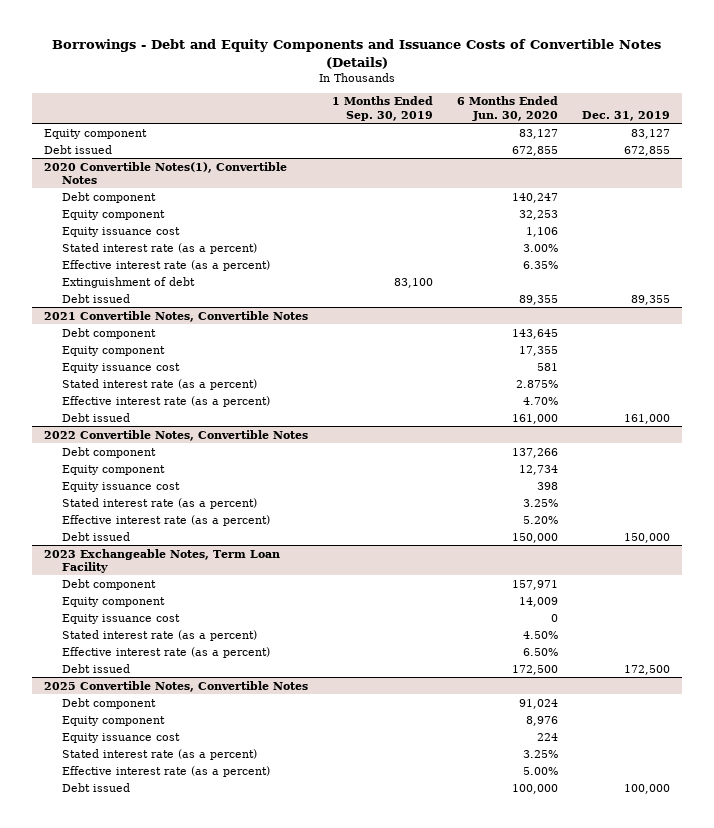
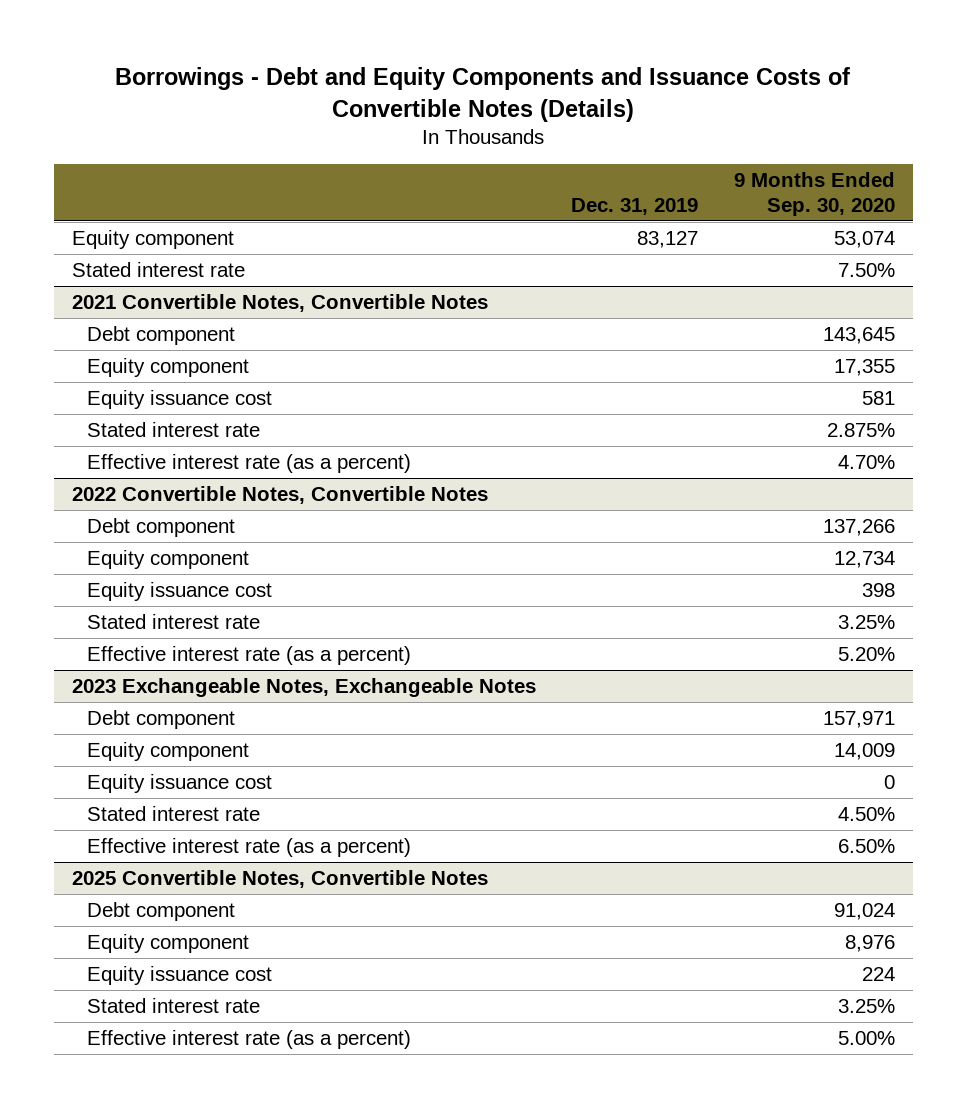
- | 1 Months Ended Sep. 30, 2019 | 6 Months Ended Jun. 30, 2020 | Dec. 31, 2019
+ | Dec. 31, 2019 | 9 Months Ended Sep. 30, 2020
- Debt issued | | 672,855 | 672,855
- 2020 Convertible Notes(1), Convertible Notes
- Debt component | | 140,247 |
- Equity component | | 32,253 |
- Equity issuance cost | | 1,106 |
- Stated interest rate (as a percent) | | 3.00% |
- Effective interest rate (as a percent) | | 6.35% |
- Extinguishment of debt | 83,100 | |
- Debt issued | | 89,355 | 89,355
+ Stated interest rate | | 7.50%
@ 2021 Convertible Notes, Convertible Notes
- Stated interest rate (as a percent) | | 2.875% |
+ Stated interest rate | | 2.875%
- Debt issued | | 161,000 | 161,000
@ 2022 Convertible Notes, Convertible Notes
- Stated interest rate (as a percent) | | 3.25% |
+ Stated interest rate | | 3.25%
- Debt issued | | 150,000 | 150,000
- 2023 Exchangeable Notes, Term Loan Facility
+ 2023 Exchangeable Notes, Exchangeable Notes
- Stated interest rate (as a percent) | | 4.50% |
+ Stated interest rate | | 4.50%
- Debt issued | | 172,500 | 172,500
@ 2025 Convertible Notes, Convertible Notes
- Stated interest rate (as a percent) | | 3.25% |
+ Stated interest rate | | 3.25%
- Debt issued | | 100,000 | 100,000

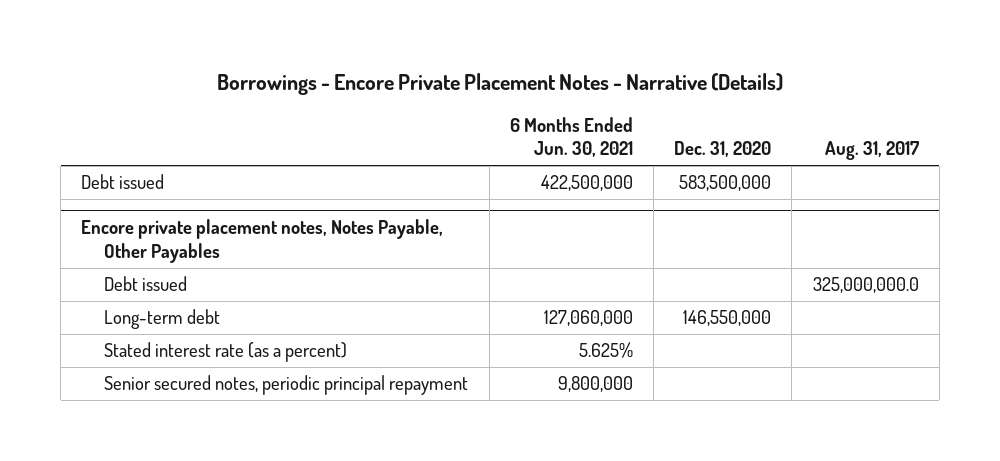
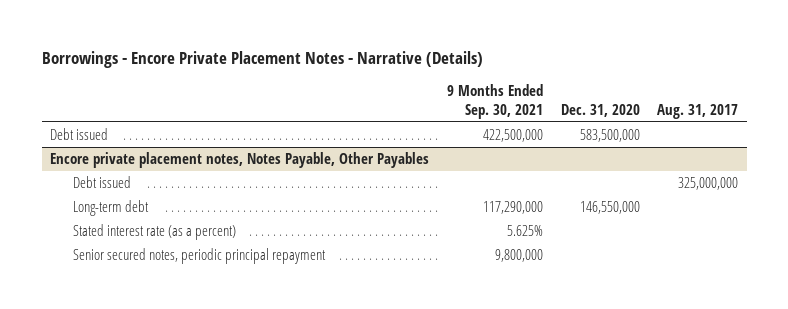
- | 6 Months Ended Jun. 30, 2021 | Dec. 31, 2020 | Aug. 31, 2017
+ | 9 Months Ended Sep. 30, 2021 | Dec. 31, 2020 | Aug. 31, 2017
@ Encore private placement notes, Notes Payable, Other Payables
- Debt issued | | | 325,000,000.0
+ Debt issued | | | 325,000,000

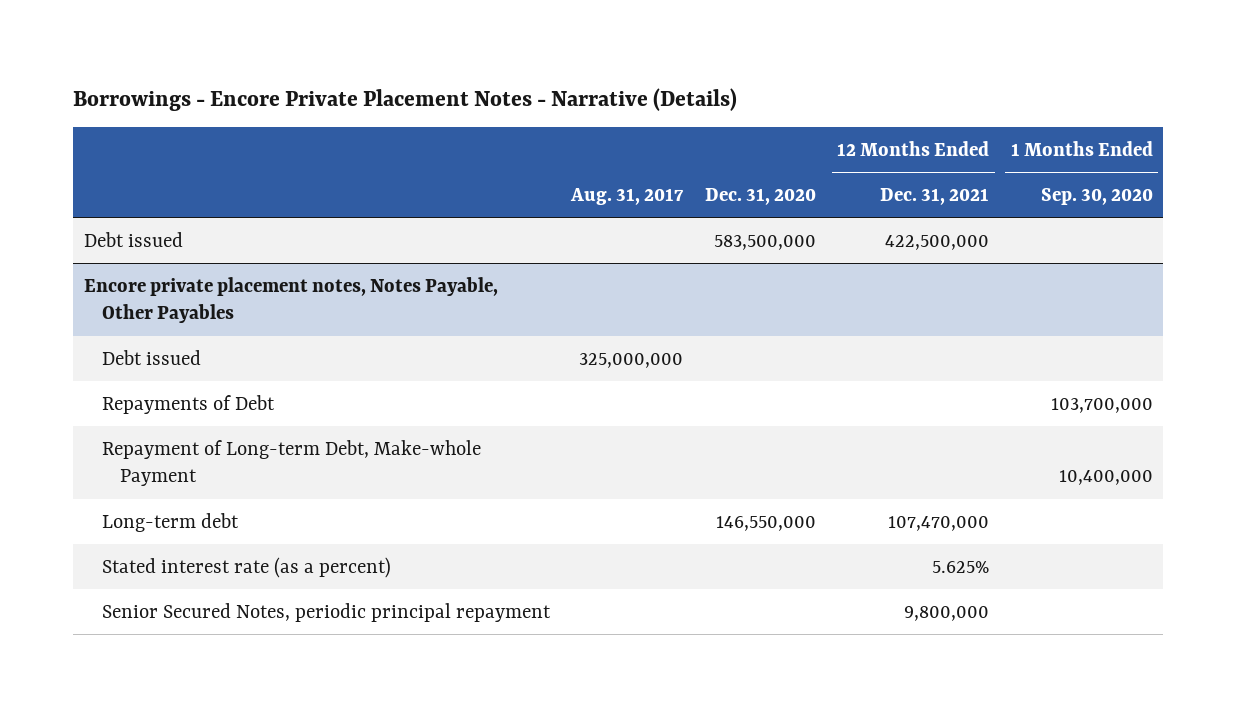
- | 9 Months Ended Sep. 30, 2021 | Dec. 31, 2020 | Aug. 31, 2017
+ | Aug. 31, 2017 | Dec. 31, 2020 | 12 Months Ended Dec. 31, 2021 | 1 Months Ended Sep. 30, 2020
@ Encore private placement notes, Notes Payable, Other Payables
+ Repayments of Debt | | | | 103,700,000
+ Repayment of Long-term Debt, Make-whole Payment | | | | 10,400,000
- Senior secured notes, periodic principal repayment | 9,800,000 | |
+ Senior Secured Notes, periodic principal repayment | | | 9,800,000 |

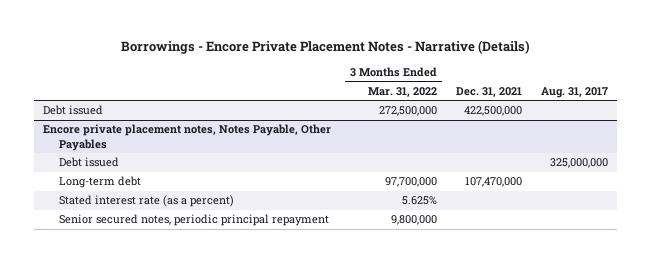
- | Aug. 31, 2017 | Dec. 31, 2020 | 12 Months Ended Dec. 31, 2021 | 1 Months Ended Sep. 30, 2020
+ | 3 Months Ended Mar. 31, 2022 | Dec. 31, 2021 | Aug. 31, 2017
@ Encore private placement notes, Notes Payable, Other Payables
- Repayments of Debt | | | | 103,700,000
- Repayment of Long-term Debt, Make-whole Payment | | | | 10,400,000
- Senior Secured Notes, periodic principal repayment | | | 9,800,000 |
+ Senior secured notes, periodic principal repayment | 9,800,000 | |

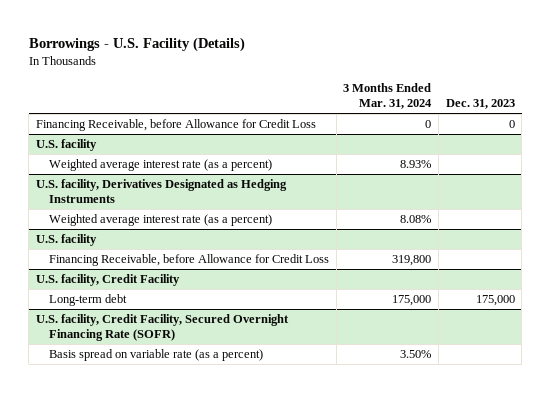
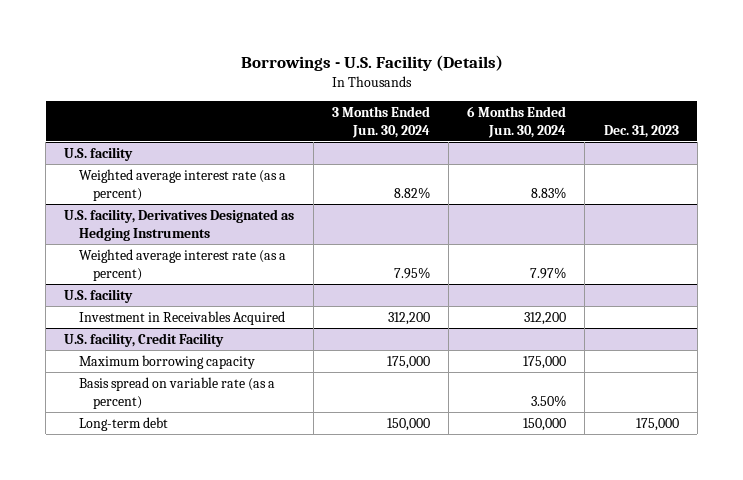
- | 3 Months Ended Mar. 31, 2024 | Dec. 31, 2023
+ | 3 Months Ended Jun. 30, 2024 | 6 Months Ended Jun. 30, 2024 | Dec. 31, 2023
- Financing Receivable, before Allowance for Credit Loss | 0 | 0
@ U.S. facility
- Financing Receivable, before Allowance for Credit Loss | 319,800 |
+ Investment in Receivables Acquired | 312,200 | 312,200 |
@ U.S. facility, Credit Facility
+ Maximum borrowing capacity | 175,000 | 175,000 |
+ Basis spread on variable rate (as a percent) | | 3.50% |
- U.S. facility, Credit Facility, Secured Overnight Financing Rate (SOFR)
- Basis spread on variable rate (as a percent) | 3.50% |

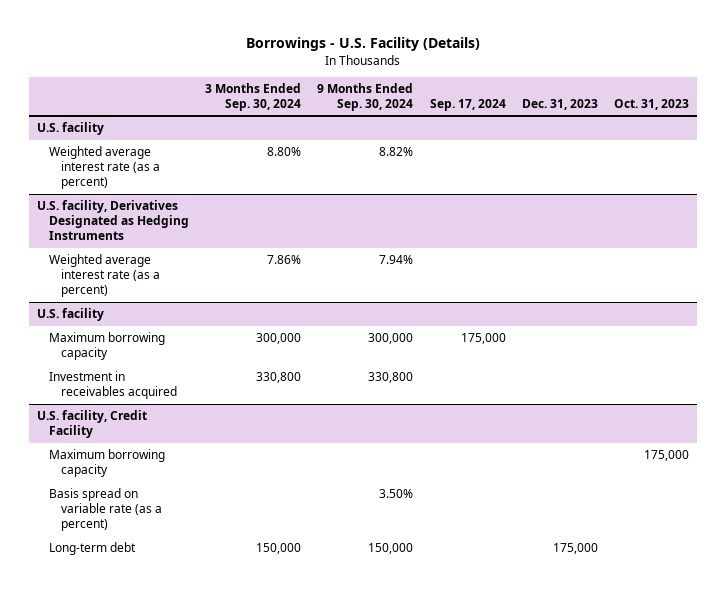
- | 3 Months Ended Jun. 30, 2024 | 6 Months Ended Jun. 30, 2024 | Dec. 31, 2023
+ | 3 Months Ended Sep. 30, 2024 | 9 Months Ended Sep. 30, 2024 | Sep. 17, 2024 | Dec. 31, 2023 | Oct. 31, 2023
@ U.S. facility
- Investment in Receivables Acquired | 312,200 | 312,200 |
+ Maximum borrowing capacity | 300,000 | 300,000 | 175,000 | |
+ Investment in receivables acquired | 330,800 | 330,800 | | |

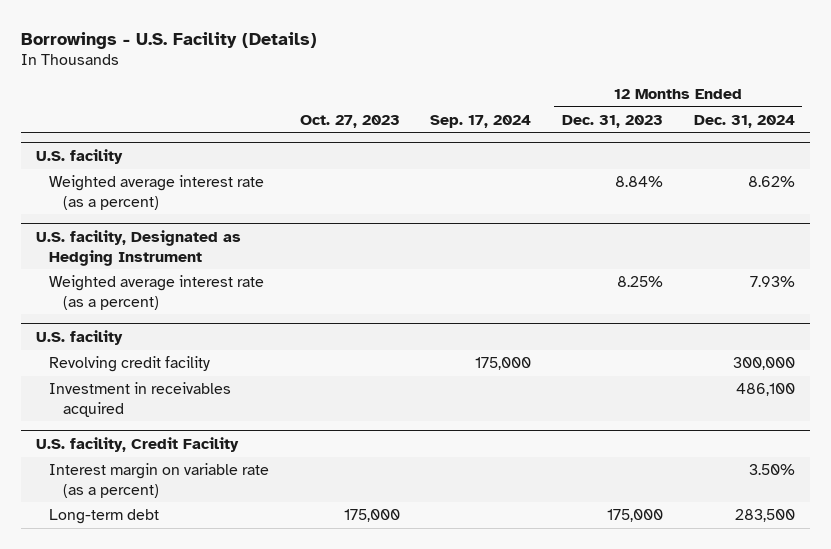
- | 3 Months Ended Sep. 30, 2024 | 9 Months Ended Sep. 30, 2024 | Sep. 17, 2024 | Dec. 31, 2023 | Oct. 31, 2023
+ | Oct. 27, 2023 | Sep. 17, 2024 | 12 Months Ended Dec. 31, 2023 | 12 Months Ended Dec. 31, 2024
- U.S. facility, Derivatives Designated as Hedging Instruments
+ U.S. facility, Designated as Hedging Instrument
@ U.S. facility
- Maximum borrowing capacity | 300,000 | 300,000 | 175,000 | |
+ Revolving credit facility | | 175,000 | | 300,000
@ U.S. facility, Credit Facility
- Maximum borrowing capacity | | | | | 175,000
- Basis spread on variable rate (as a percent) | | 3.50% | | |
+ Interest margin on variable rate (as a percent) | | | | 3.50%

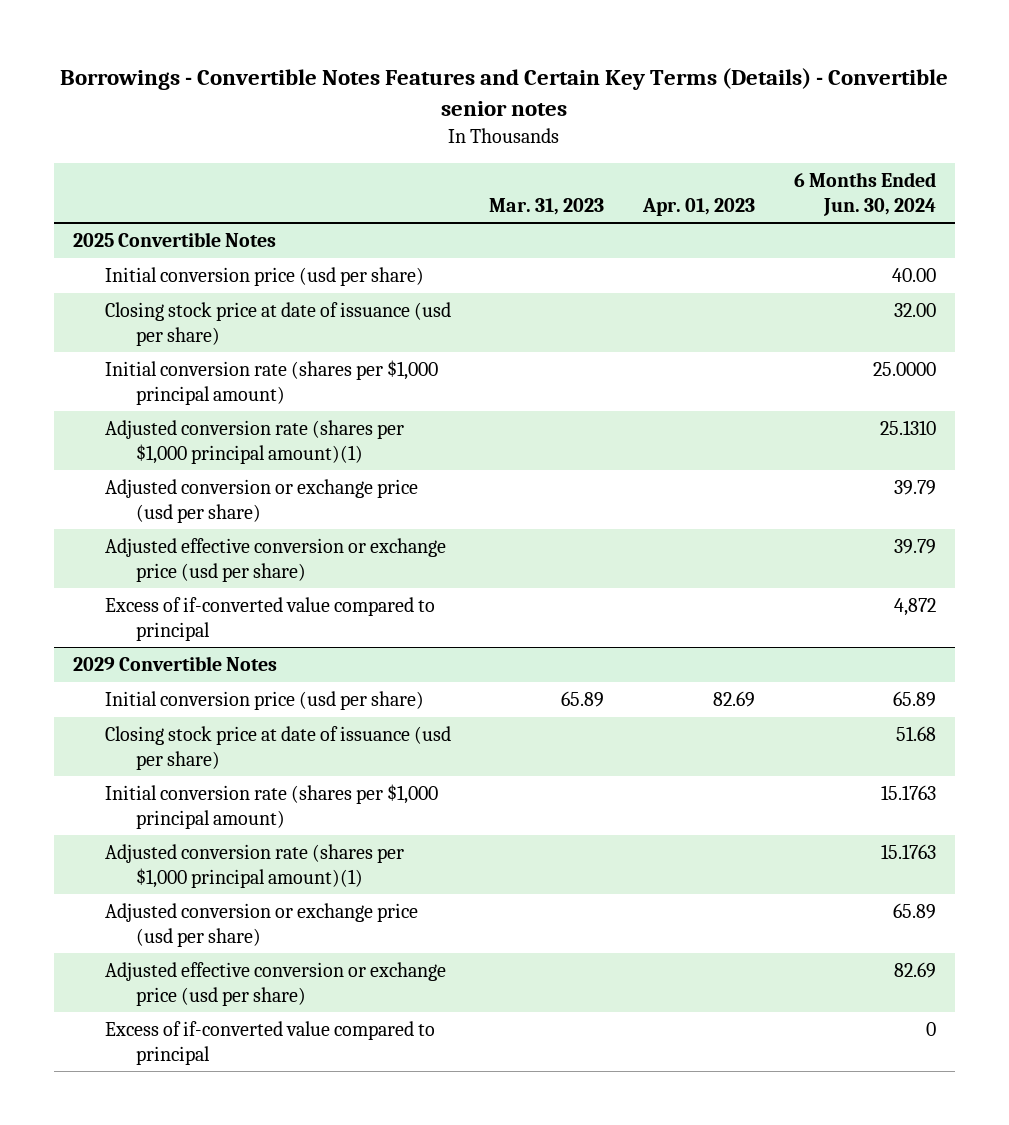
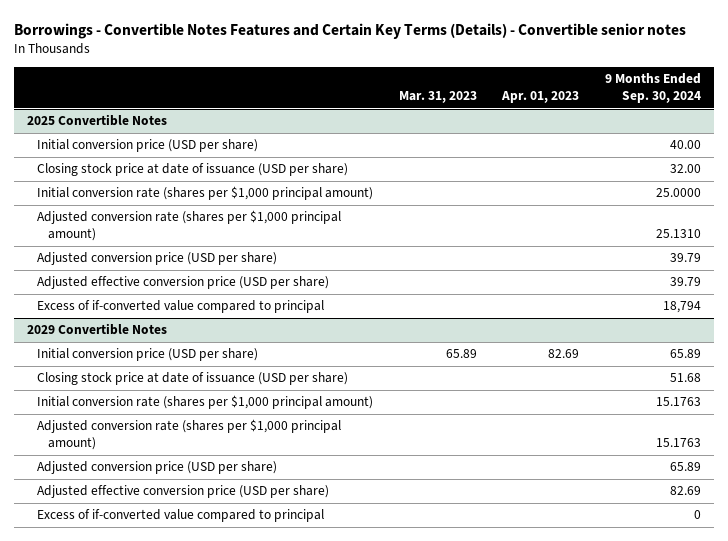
- | Mar. 31, 2023 | Apr. 01, 2023 | 6 Months Ended Jun. 30, 2024
+ | Mar. 31, 2023 | Apr. 01, 2023 | 9 Months Ended Sep. 30, 2024
@ 2025 Convertible Notes
- Initial conversion price (usd per share) | | | 40.00
- Closing stock price at date of issuance (usd per share) | | | 32.00
+ Initial conversion price (USD per share) | | | 40.00
+ Closing stock price at date of issuance (USD per share) | | | 32.00
- Adjusted conversion rate (shares per $1,000 principal amount)(1) | | | 25.1310
- Adjusted conversion or exchange price (usd per share) | | | 39.79
- Adjusted effective conversion or exchange price (usd per share) | | | 39.79
+ Adjusted conversion rate (shares per $1,000 principal amount) | | | 25.1310
+ Adjusted conversion price (USD per share) | | | 39.79
+ Adjusted effective conversion price (USD per share) | | | 39.79
@ 2029 Convertible Notes
- Initial conversion price (usd per share) | 65.89 | 82.69 | 65.89
- Closing stock price at date of issuance (usd per share) | | | 51.68
+ Initial conversion price (USD per share) | 65.89 | 82.69 | 65.89
+ Closing stock price at date of issuance (USD per share) | | | 51.68
- Adjusted conversion rate (shares per $1,000 principal amount)(1) | | | 15.1763
- Adjusted conversion or exchange price (usd per share) | | | 65.89
- Adjusted effective conversion or exchange price (usd per share) | | | 82.69
+ Adjusted conversion rate (shares per $1,000 principal amount) | | | 15.1763
+ Adjusted conversion price (USD per share) | | | 65.89
+ Adjusted effective conversion price (USD per share) | | | 82.69

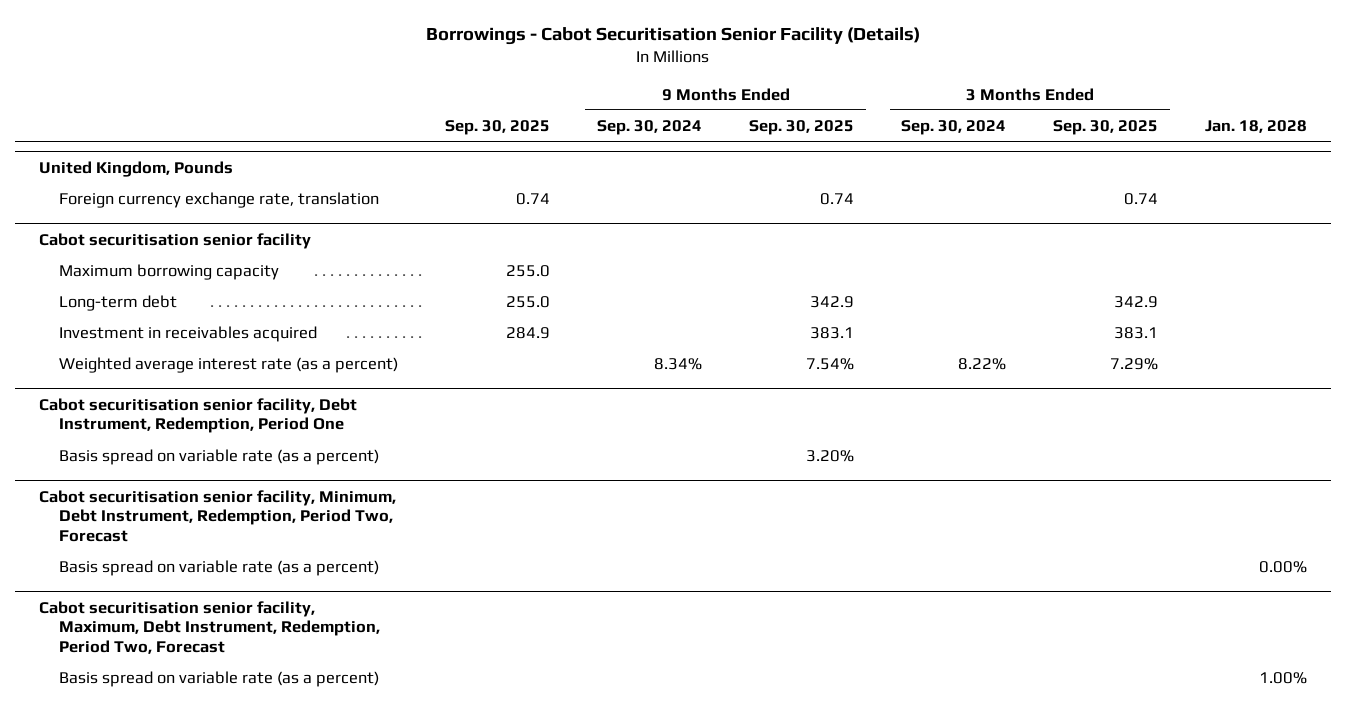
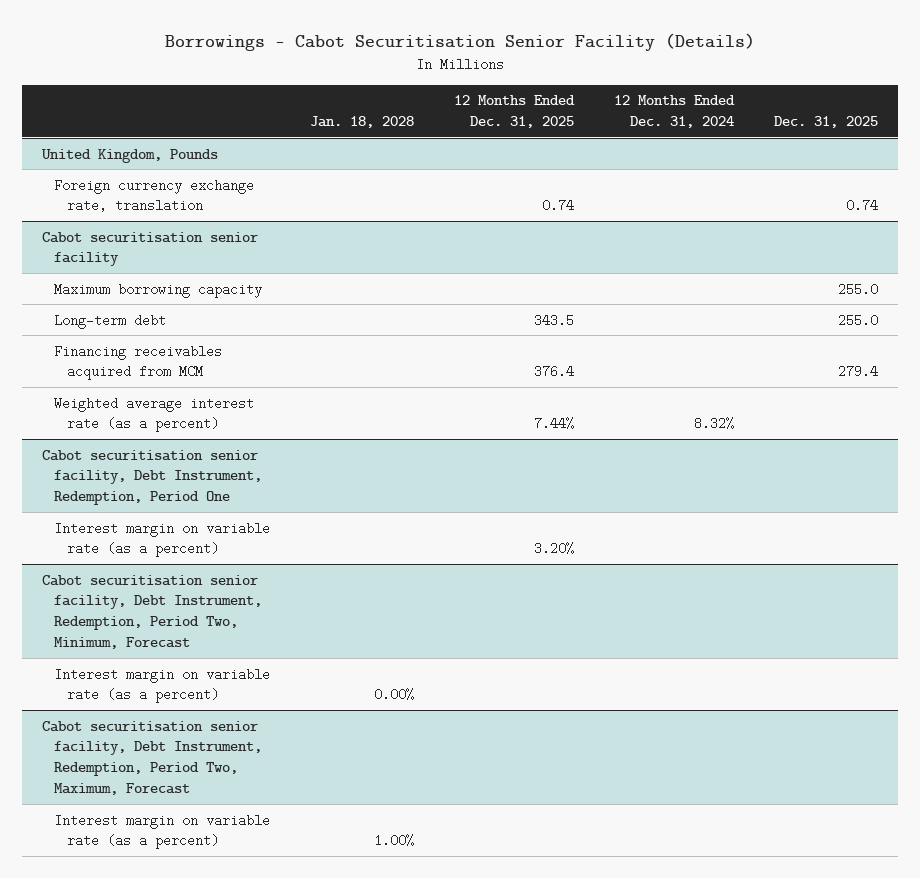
- | Sep. 30, 2025 | 9 Months Ended Sep. 30, 2024 | 9 Months Ended Sep. 30, 2025 | 3 Months Ended Sep. 30, 2024 | 3 Months Ended Sep. 30, 2025 | Jan. 18, 2028
+ | Jan. 18, 2028 | 12 Months Ended Dec. 31, 2025 | 12 Months Ended Dec. 31, 2024 | Dec. 31, 2025
@ Cabot securitisation senior facility
- Investment in receivables acquired | 284.9 | | 383.1 | | 383.1 |
+ Financing receivables acquired from MCM | | 376.4 | | 279.4
@ Cabot securitisation senior facility, Debt Instrument, Redemption, Period One
- Basis spread on variable rate (as a percent) | | | 3.20% | | |
- Cabot securitisation senior facility, Minimum, Debt Instrument, Redemption, Period Two, Forecast
- Basis spread on variable rate (as a percent) | | | | | | 0.00%
- Cabot securitisation senior facility, Maximum, Debt Instrument, Redemption, Period Two, Forecast
- Basis spread on variable rate (as a percent) | | | | | | 1.00%
@ Cabot securitisation senior facility, Debt Instrument, Redemption, Period One
+ Interest margin on variable rate (as a percent) | | 3.20% | |
+ Cabot securitisation senior facility, Debt Instrument, Redemption, Period Two, Minimum, Forecast
+ Interest margin on variable rate (as a percent) | 0.00% | | |
+ Cabot securitisation senior facility, Debt Instrument, Redemption, Period Two, Maximum, Forecast
+ Interest margin on variable rate (as a percent) | 1.00% | | |

